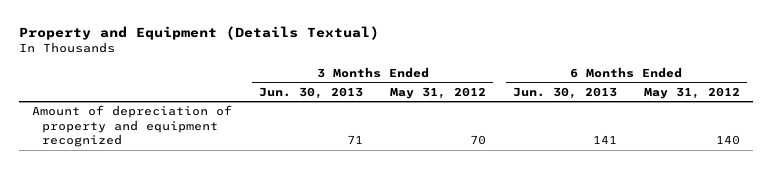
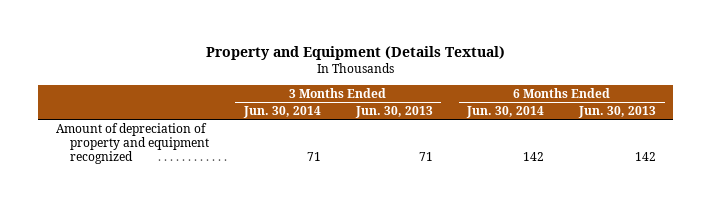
- | 3 Months Ended Jun. 30, 2013 | 3 Months Ended May 31, 2012 | 6 Months Ended Jun. 30, 2013 | 6 Months Ended May 31, 2012
+ | 3 Months Ended Jun. 30, 2014 | 3 Months Ended Jun. 30, 2013 | 6 Months Ended Jun. 30, 2014 | 6 Months Ended Jun. 30, 2013
- Amount of depreciation of property and equipment recognized | 71 | 70 | 141 | 140
+ Amount of depreciation of property and equipment recognized | 71 | 71 | 142 | 142

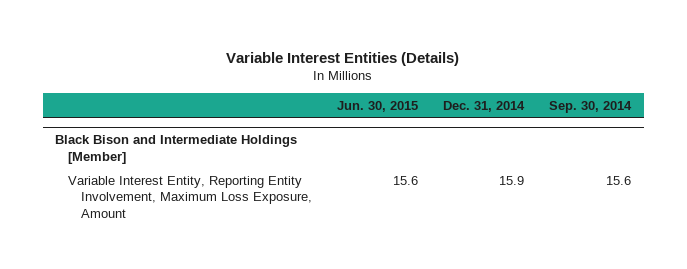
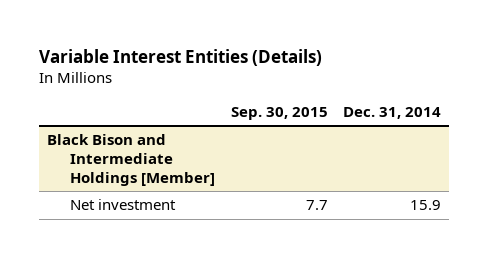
- | Jun. 30, 2015 | Dec. 31, 2014 | Sep. 30, 2014
+ | Sep. 30, 2015 | Dec. 31, 2014
@ Black Bison and Intermediate Holdings [Member]
- Variable Interest Entity, Reporting Entity Involvement, Maximum Loss Exposure, Amount | 15.6 | 15.9 | 15.6
+ Net investment | 7.7 | 15.9

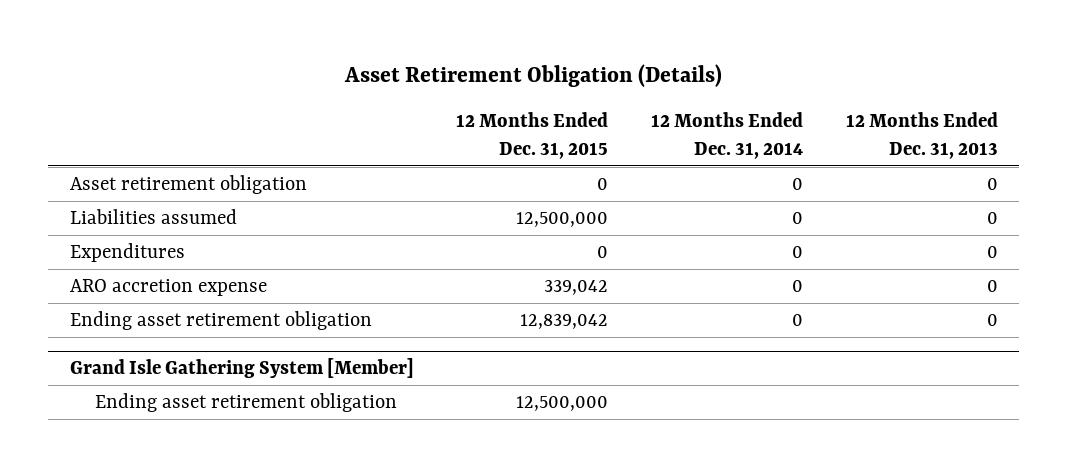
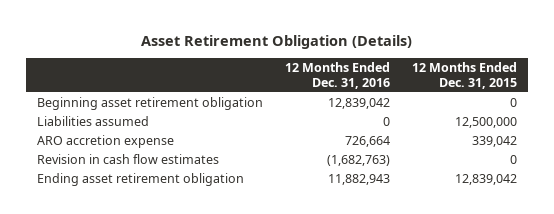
- | 12 Months Ended Dec. 31, 2015 | 12 Months Ended Dec. 31, 2014 | 12 Months Ended Dec. 31, 2013
+ | 12 Months Ended Dec. 31, 2016 | 12 Months Ended Dec. 31, 2015
- Asset retirement obligation | 0 | 0 | 0
+ Beginning asset retirement obligation | 12,839,042 | 0
- Expenditures | 0 | 0 | 0
+ Revision in cash flow estimates | (1,682,763) | 0
- Grand Isle Gathering System [Member]
- Ending asset retirement obligation | 12,500,000 | |

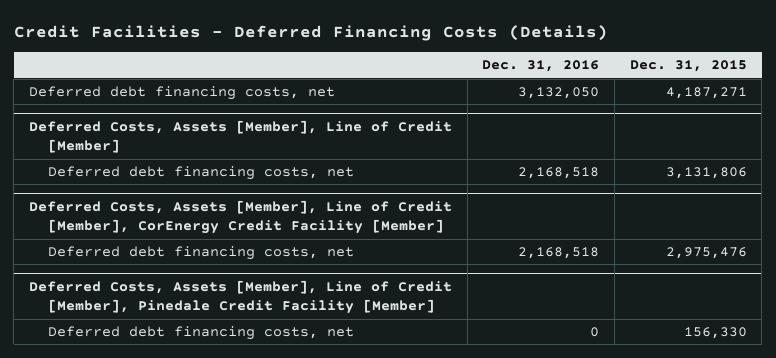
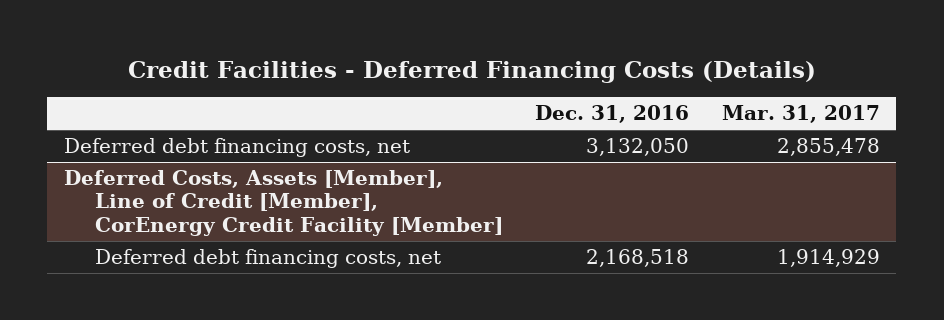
- | Dec. 31, 2016 | Dec. 31, 2015
+ | Dec. 31, 2016 | Mar. 31, 2017
- Deferred Costs, Assets [Member], Line of Credit [Member]
- Deferred debt financing costs, net | 2,168,518 | 3,131,806
- Deferred Costs, Assets [Member], Line of Credit [Member], Pinedale Credit Facility [Member]
- Deferred debt financing costs, net | 0 | 156,330

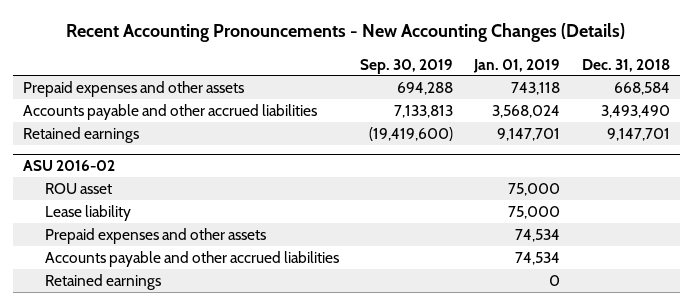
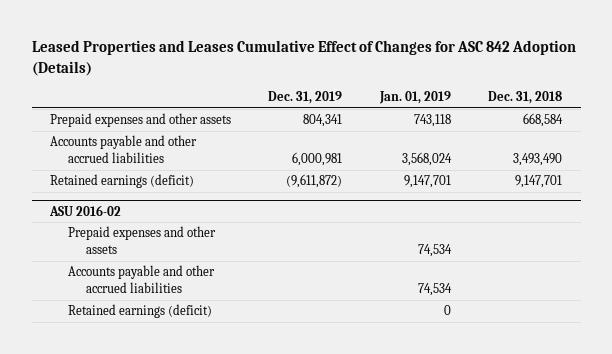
- Recent Accounting Pronouncements - New Accounting Changes (Details)
+ Leased Properties and Leases Cumulative Effect of Changes for ASC 842 Adoption (Details)
- | Sep. 30, 2019 | Jan. 01, 2019 | Dec. 31, 2018
+ | Dec. 31, 2019 | Jan. 01, 2019 | Dec. 31, 2018
- Retained earnings | (19,419,600) | 9,147,701 | 9,147,701
+ Retained earnings (deficit) | (9,611,872) | 9,147,701 | 9,147,701
@ ASU 2016-02
- ROU asset | | 75,000 |
- Lease liability | | 75,000 |
- Retained earnings | | 0 |
+ Retained earnings (deficit) | | 0 |

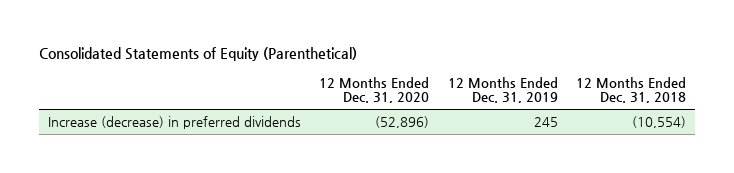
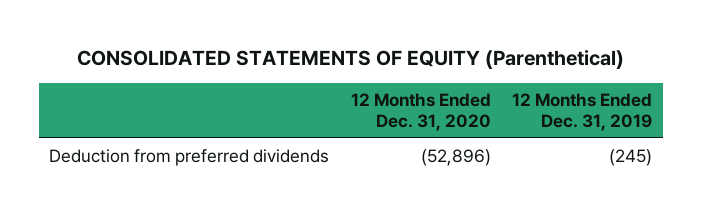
- Consolidated Statements of Equity (Parenthetical)
+ CONSOLIDATED STATEMENTS OF EQUITY (Parenthetical)
- | 12 Months Ended Dec. 31, 2020 | 12 Months Ended Dec. 31, 2019 | 12 Months Ended Dec. 31, 2018
+ | 12 Months Ended Dec. 31, 2020 | 12 Months Ended Dec. 31, 2019
- Increase (decrease) in preferred dividends | (52,896) | 245 | (10,554)
+ Deduction from preferred dividends | (52,896) | (245)

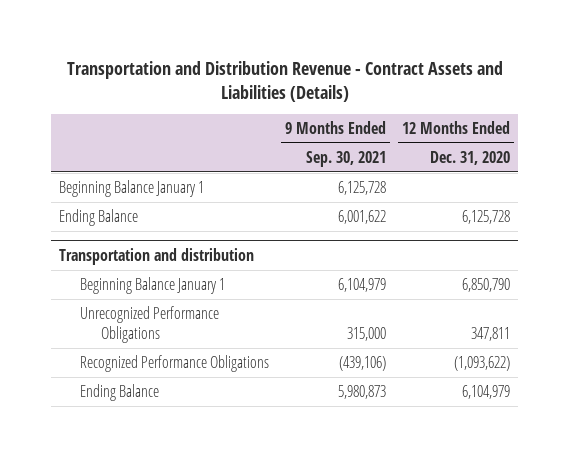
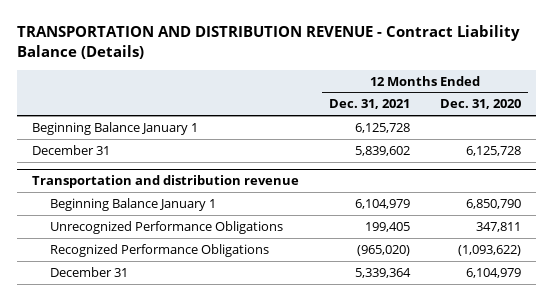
- Transportation and Distribution Revenue - Contract Assets and Liabilities (Details)
+ TRANSPORTATION AND DISTRIBUTION REVENUE - Contract Liability Balance (Details)
- | 9 Months Ended Sep. 30, 2021 | 12 Months Ended Dec. 31, 2020
+ | 12 Months Ended Dec. 31, 2021 | 12 Months Ended Dec. 31, 2020
- Ending Balance | 6,001,622 | 6,125,728
- Transportation and distribution
+ December 31 | 5,839,602 | 6,125,728
+ Transportation and distribution revenue
- Ending Balance | 5,980,873 | 6,104,979
+ December 31 | 5,339,364 | 6,104,979

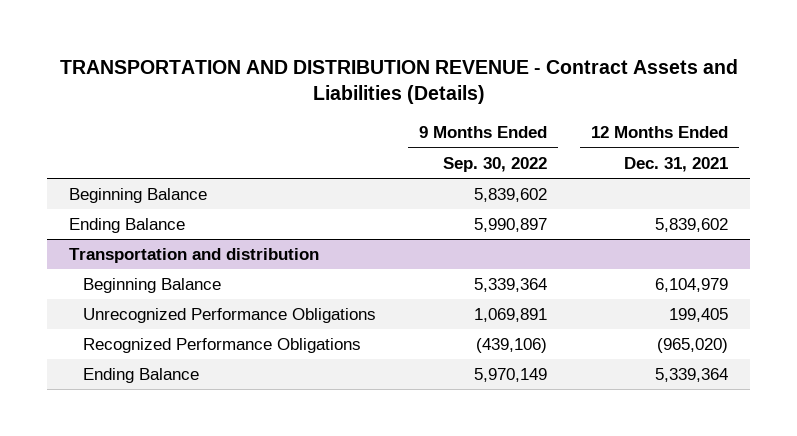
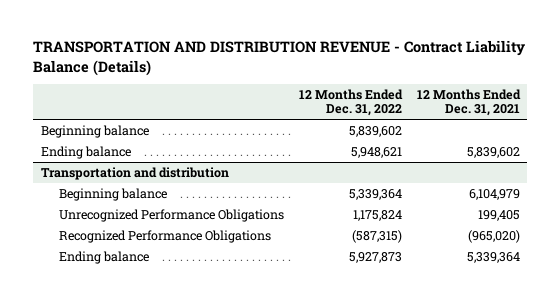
- TRANSPORTATION AND DISTRIBUTION REVENUE - Contract Assets and Liabilities (Details)
+ TRANSPORTATION AND DISTRIBUTION REVENUE - Contract Liability Balance (Details)
- | 9 Months Ended Sep. 30, 2022 | 12 Months Ended Dec. 31, 2021
+ | 12 Months Ended Dec. 31, 2022 | 12 Months Ended Dec. 31, 2021
- Beginning Balance | 5,839,602 |
- Ending Balance | 5,990,897 | 5,839,602
+ Beginning balance | 5,839,602 |
+ Ending balance | 5,948,621 | 5,839,602
@ Transportation and distribution
- Beginning Balance | 5,339,364 | 6,104,979
+ Beginning balance | 5,339,364 | 6,104,979
- Ending Balance | 5,970,149 | 5,339,364
+ Ending balance | 5,927,873 | 5,339,364

